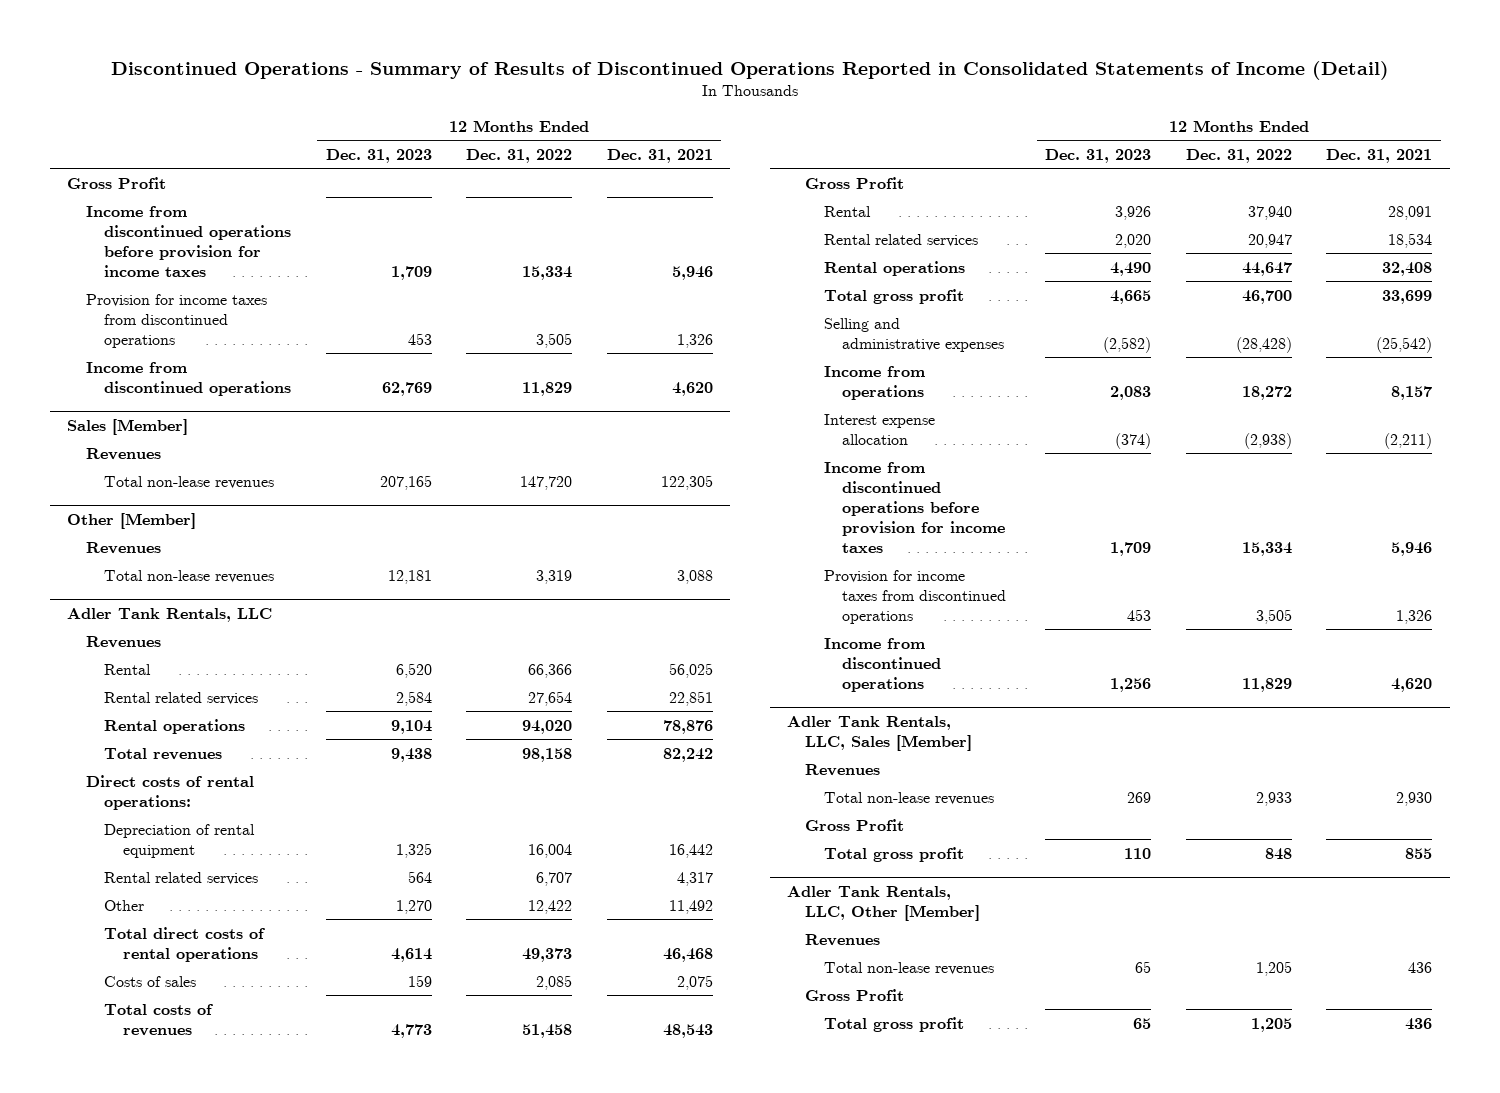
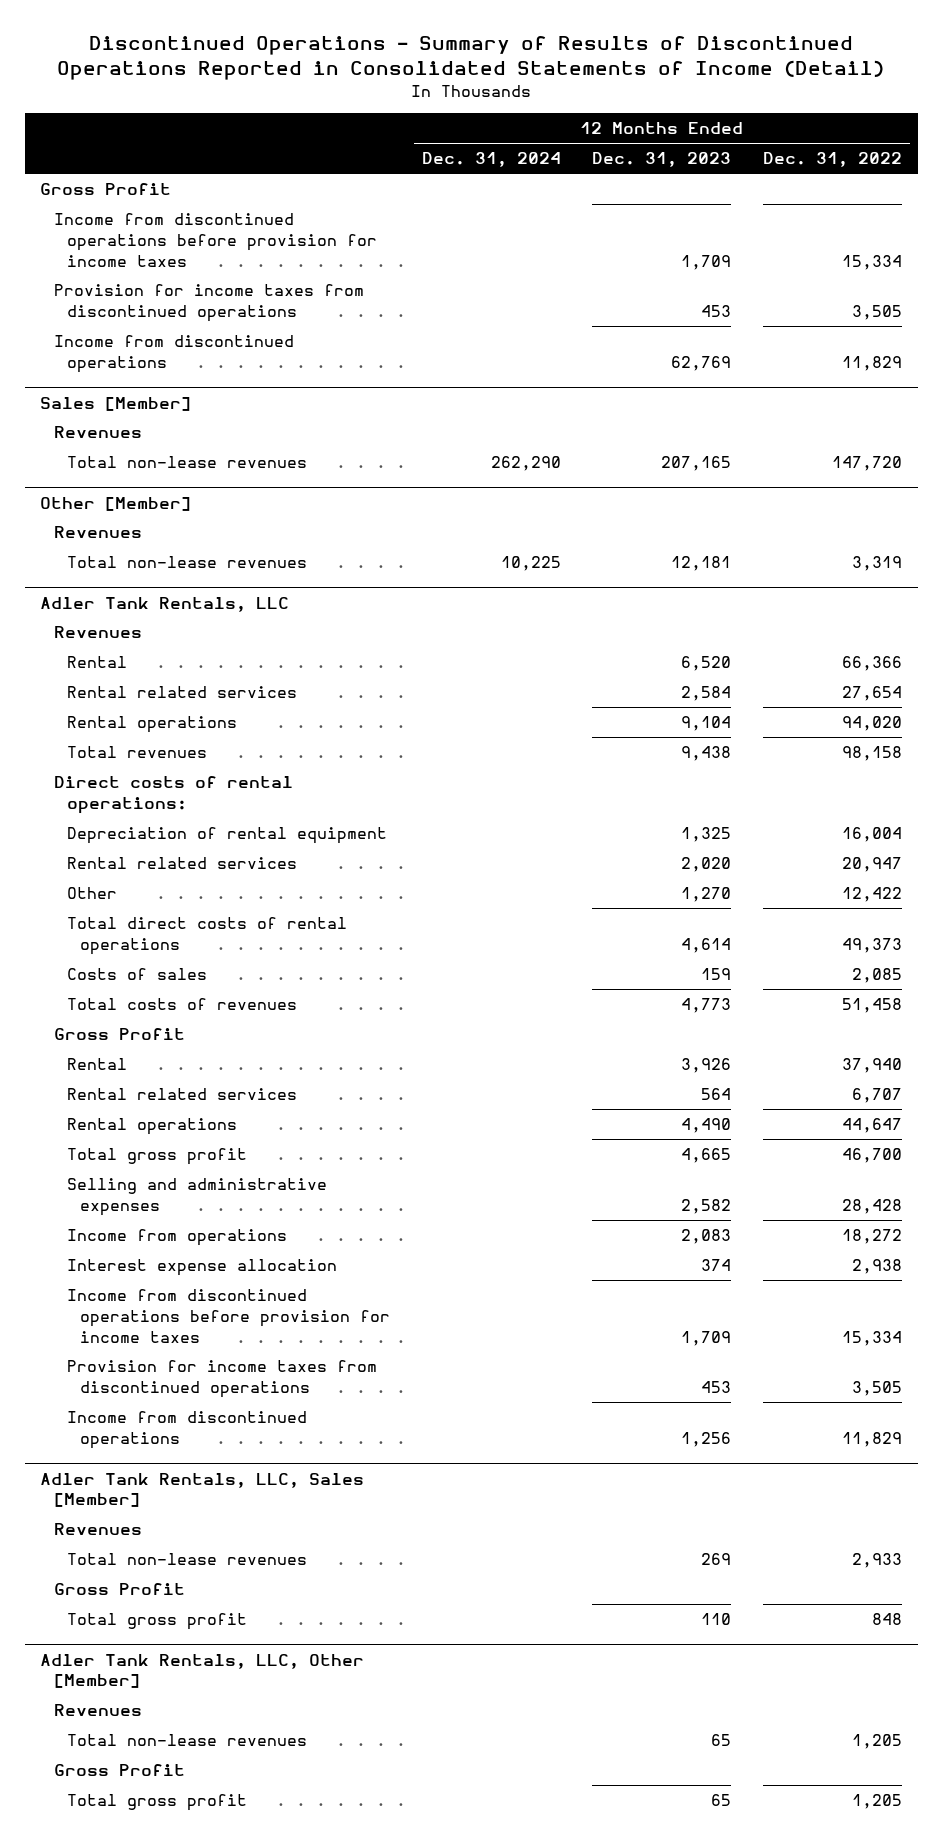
- | 12 Months Ended Dec. 31, 2023 | 12 Months Ended Dec. 31, 2022 | 12 Months Ended Dec. 31, 2021
+ | 12 Months Ended Dec. 31, 2024 | 12 Months Ended Dec. 31, 2023 | 12 Months Ended Dec. 31, 2022
@ Adler Tank Rentals, LLC
moved up: Rental related services | | 2,020 | 20,947
moved down: Rental related services | | 564 | 6,707
- Selling and administrative expenses | (2,582) | (28,428) | (25,542)
+ Selling and administrative expenses | | 2,582 | 28,428
- Interest expense allocation | (374) | (2,938) | (2,211)
+ Interest expense allocation | | 374 | 2,938

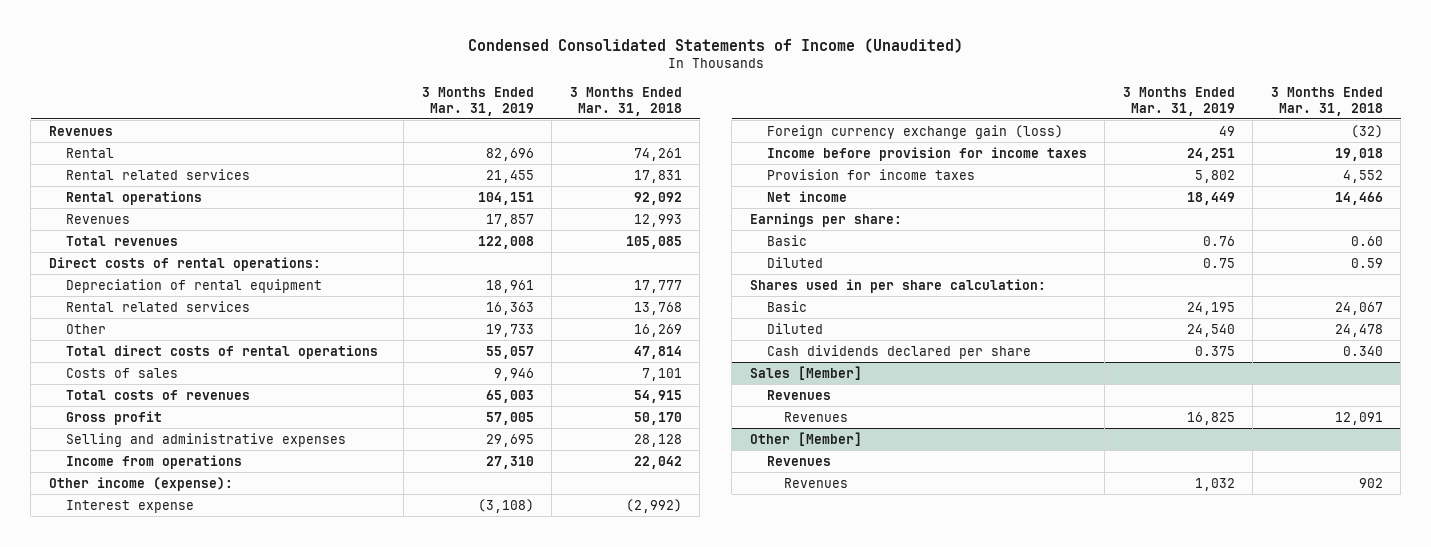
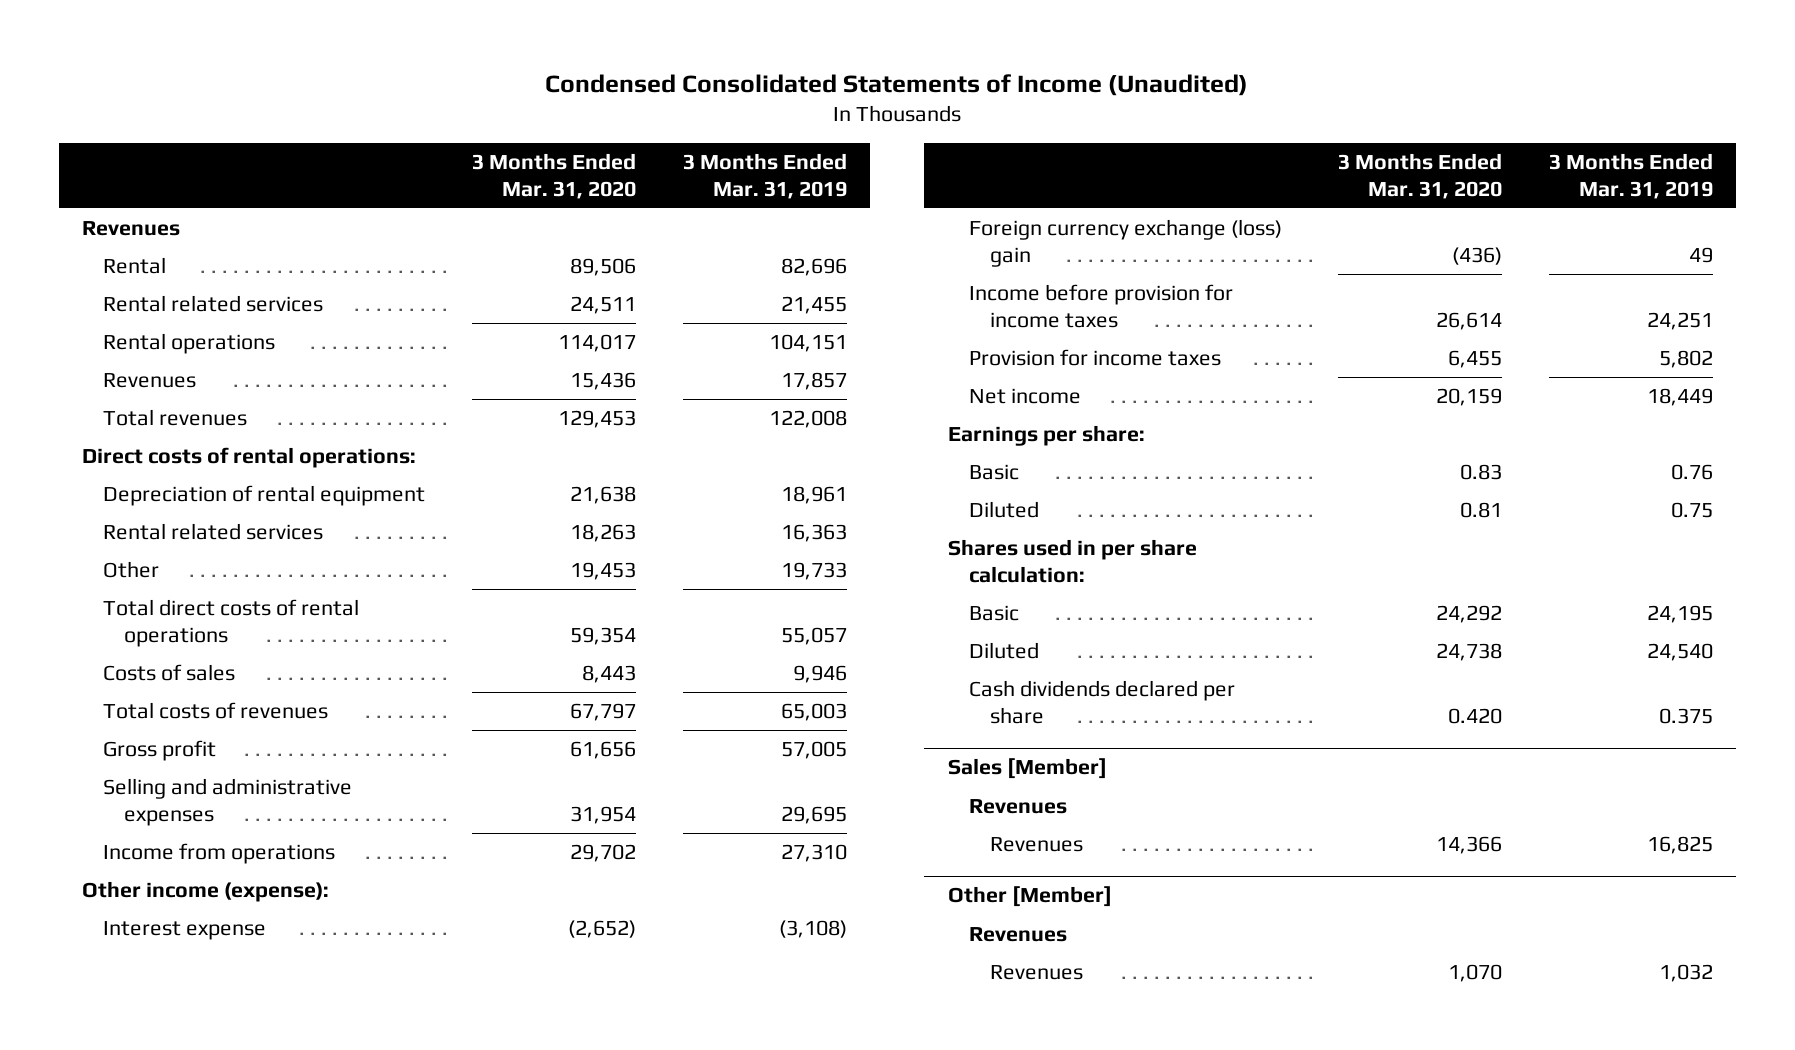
- | 3 Months Ended Mar. 31, 2019 | 3 Months Ended Mar. 31, 2018
+ | 3 Months Ended Mar. 31, 2020 | 3 Months Ended Mar. 31, 2019
- Foreign currency exchange gain (loss) | 49 | (32)
+ Foreign currency exchange (loss) gain | (436) | 49

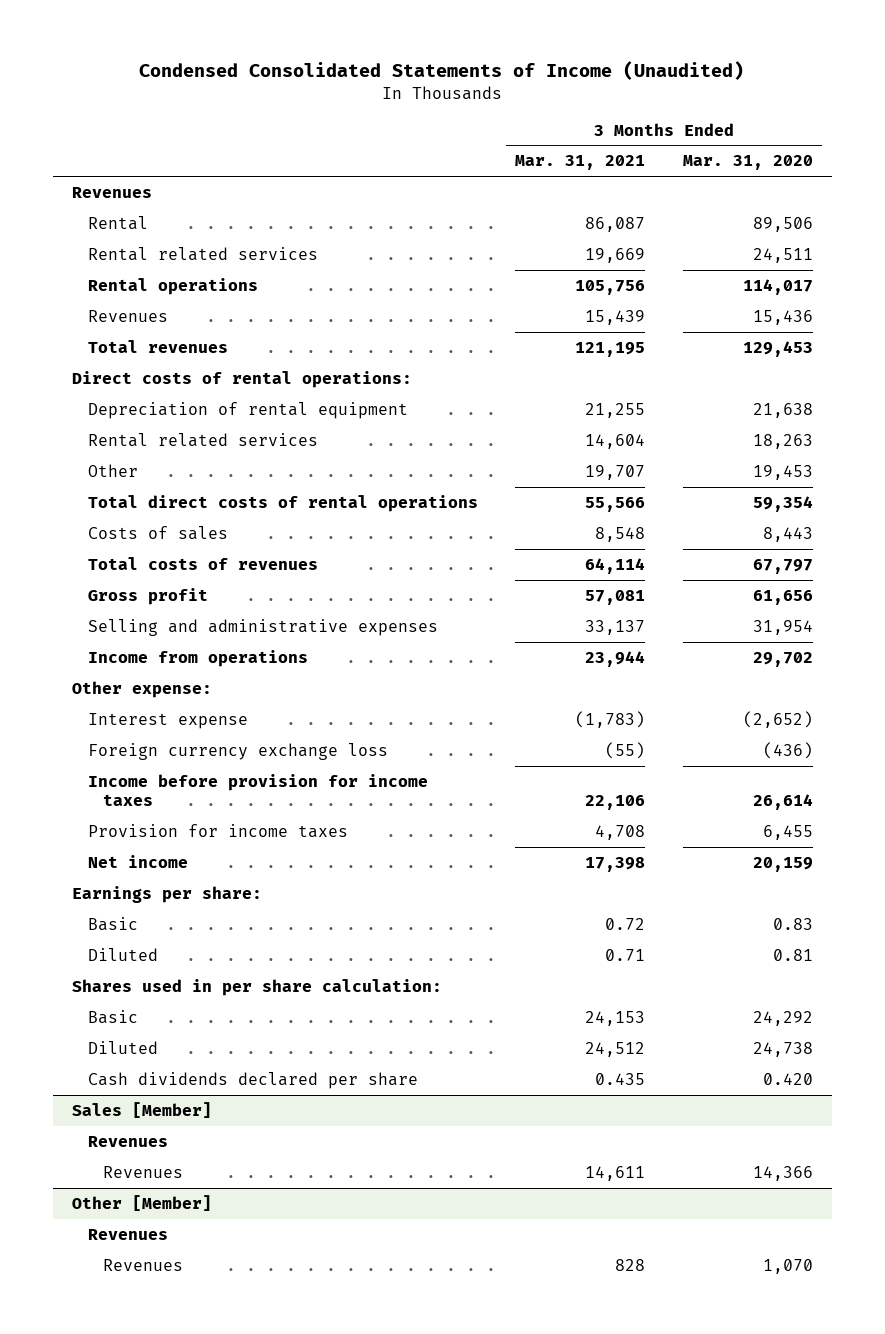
- | 3 Months Ended Mar. 31, 2020 | 3 Months Ended Mar. 31, 2019
+ | 3 Months Ended Mar. 31, 2021 | 3 Months Ended Mar. 31, 2020
- Other income (expense):
+ Other expense:
- Foreign currency exchange (loss) gain | (436) | 49
+ Foreign currency exchange loss | (55) | (436)

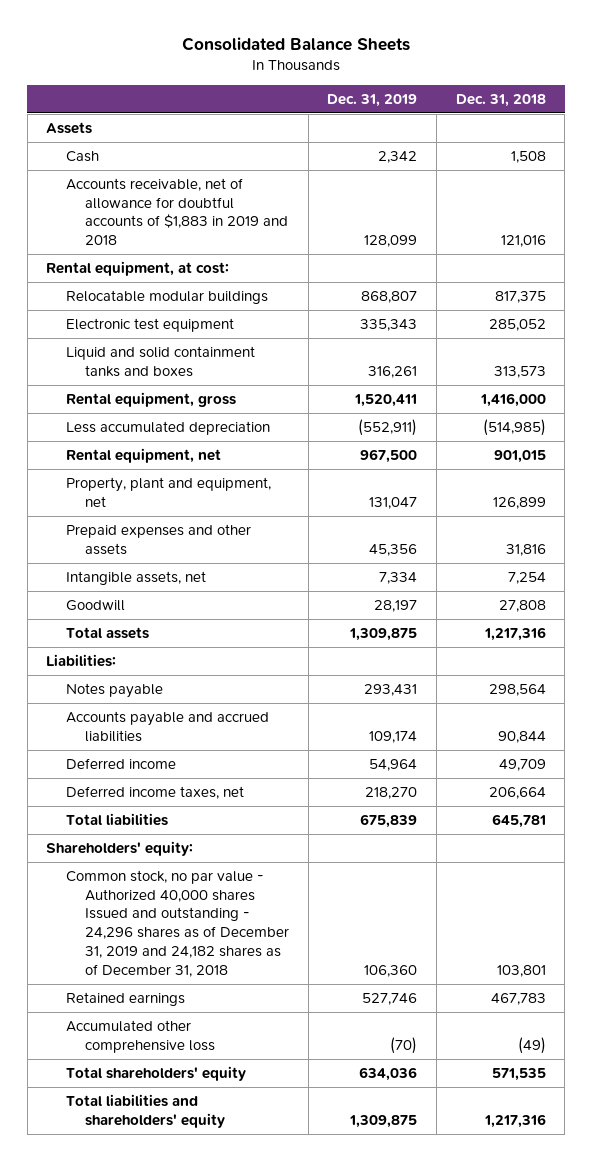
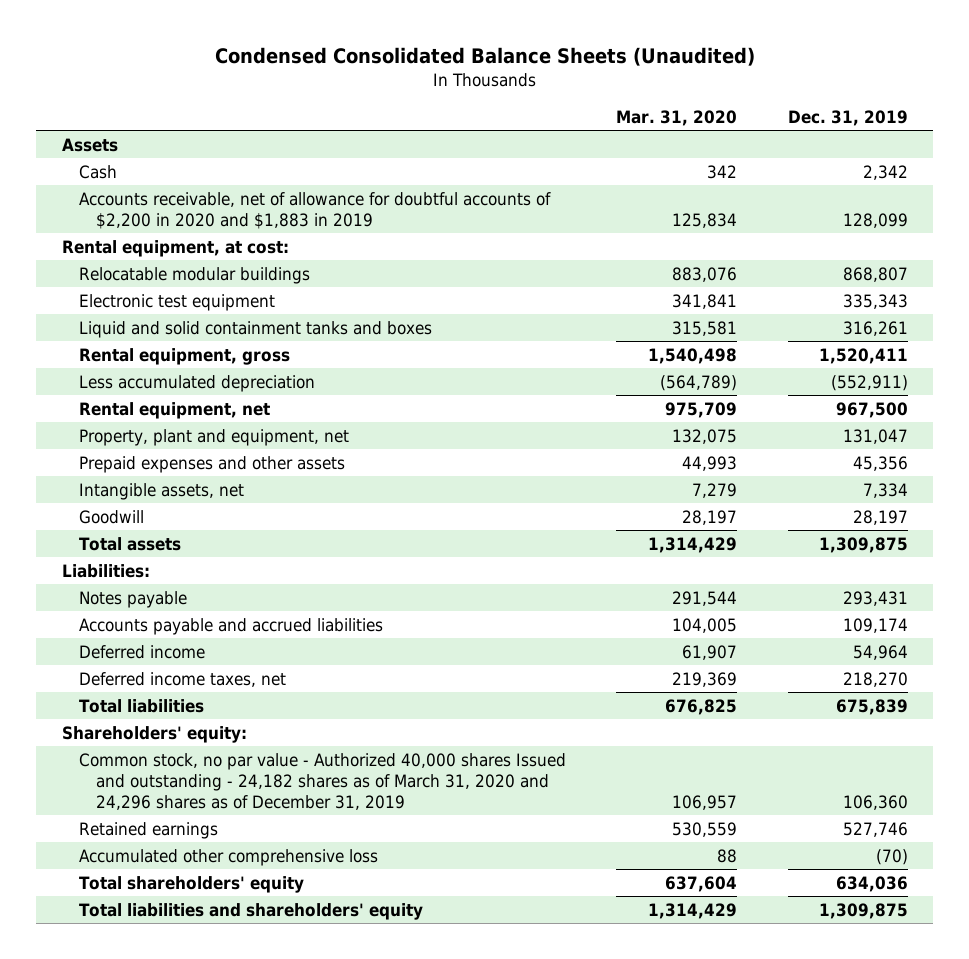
- Consolidated Balance Sheets
+ Condensed Consolidated Balance Sheets (Unaudited)
- | Dec. 31, 2019 | Dec. 31, 2018
+ | Mar. 31, 2020 | Dec. 31, 2019
- Accounts receivable, net of allowance for doubtful accounts of $1,883 in 2019 and 2018 | 128,099 | 121,016
+ Accounts receivable, net of allowance for doubtful accounts of $2,200 in 2020 and $1,883 in 2019 | 125,834 | 128,099
- Common stock, no par value - Authorized 40,000 shares Issued and outstanding - 24,296 shares as of December 31, 2019 and 24,182 shares as of December 31, 2018 | 106,360 | 103,801
+ Common stock, no par value - Authorized 40,000 shares Issued and outstanding - 24,182 shares as of March 31, 2020 and 24,296 shares as of December 31, 2019 | 106,957 | 106,360

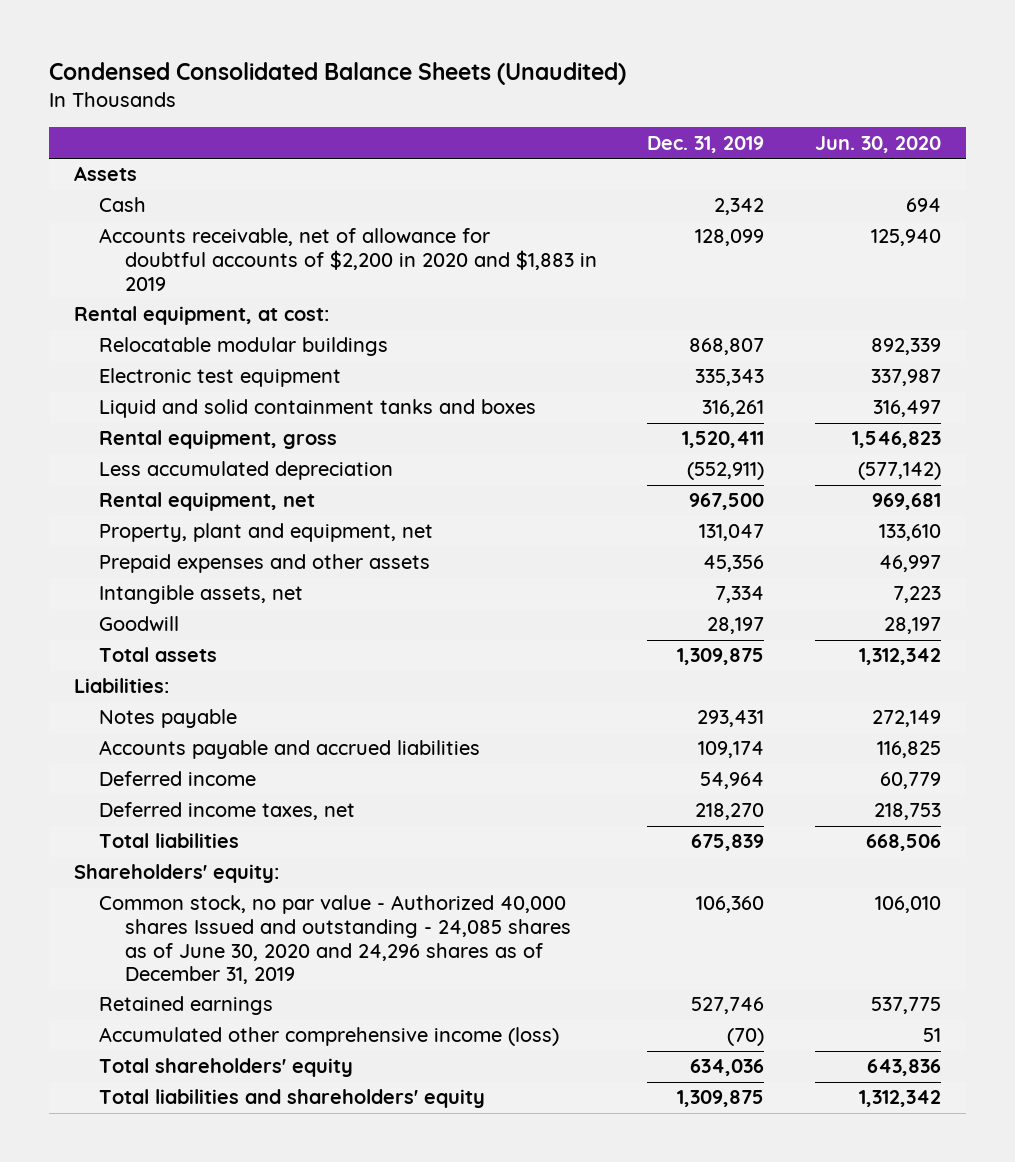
- | Mar. 31, 2020 | Dec. 31, 2019
+ | Dec. 31, 2019 | Jun. 30, 2020
- Common stock, no par value - Authorized 40,000 shares Issued and outstanding - 24,182 shares as of March 31, 2020 and 24,296 shares as of December 31, 2019 | 106,957 | 106,360
+ Common stock, no par value - Authorized 40,000 shares Issued and outstanding - 24,085 shares as of June 30, 2020 and 24,296 shares as of December 31, 2019 | 106,360 | 106,010
- Accumulated other comprehensive loss | 88 | (70)
+ Accumulated other comprehensive income (loss) | (70) | 51

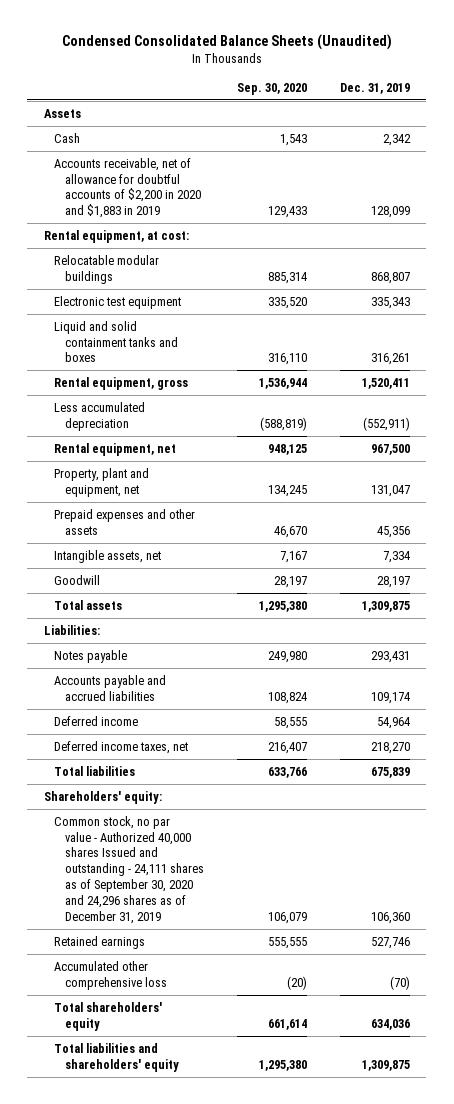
- | Dec. 31, 2019 | Jun. 30, 2020
+ | Sep. 30, 2020 | Dec. 31, 2019
- Common stock, no par value - Authorized 40,000 shares Issued and outstanding - 24,085 shares as of June 30, 2020 and 24,296 shares as of December 31, 2019 | 106,360 | 106,010
+ Common stock, no par value - Authorized 40,000 shares Issued and outstanding - 24,111 shares as of September 30, 2020 and 24,296 shares as of December 31, 2019 | 106,079 | 106,360
- Accumulated other comprehensive income (loss) | (70) | 51
+ Accumulated other comprehensive loss | (20) | (70)

